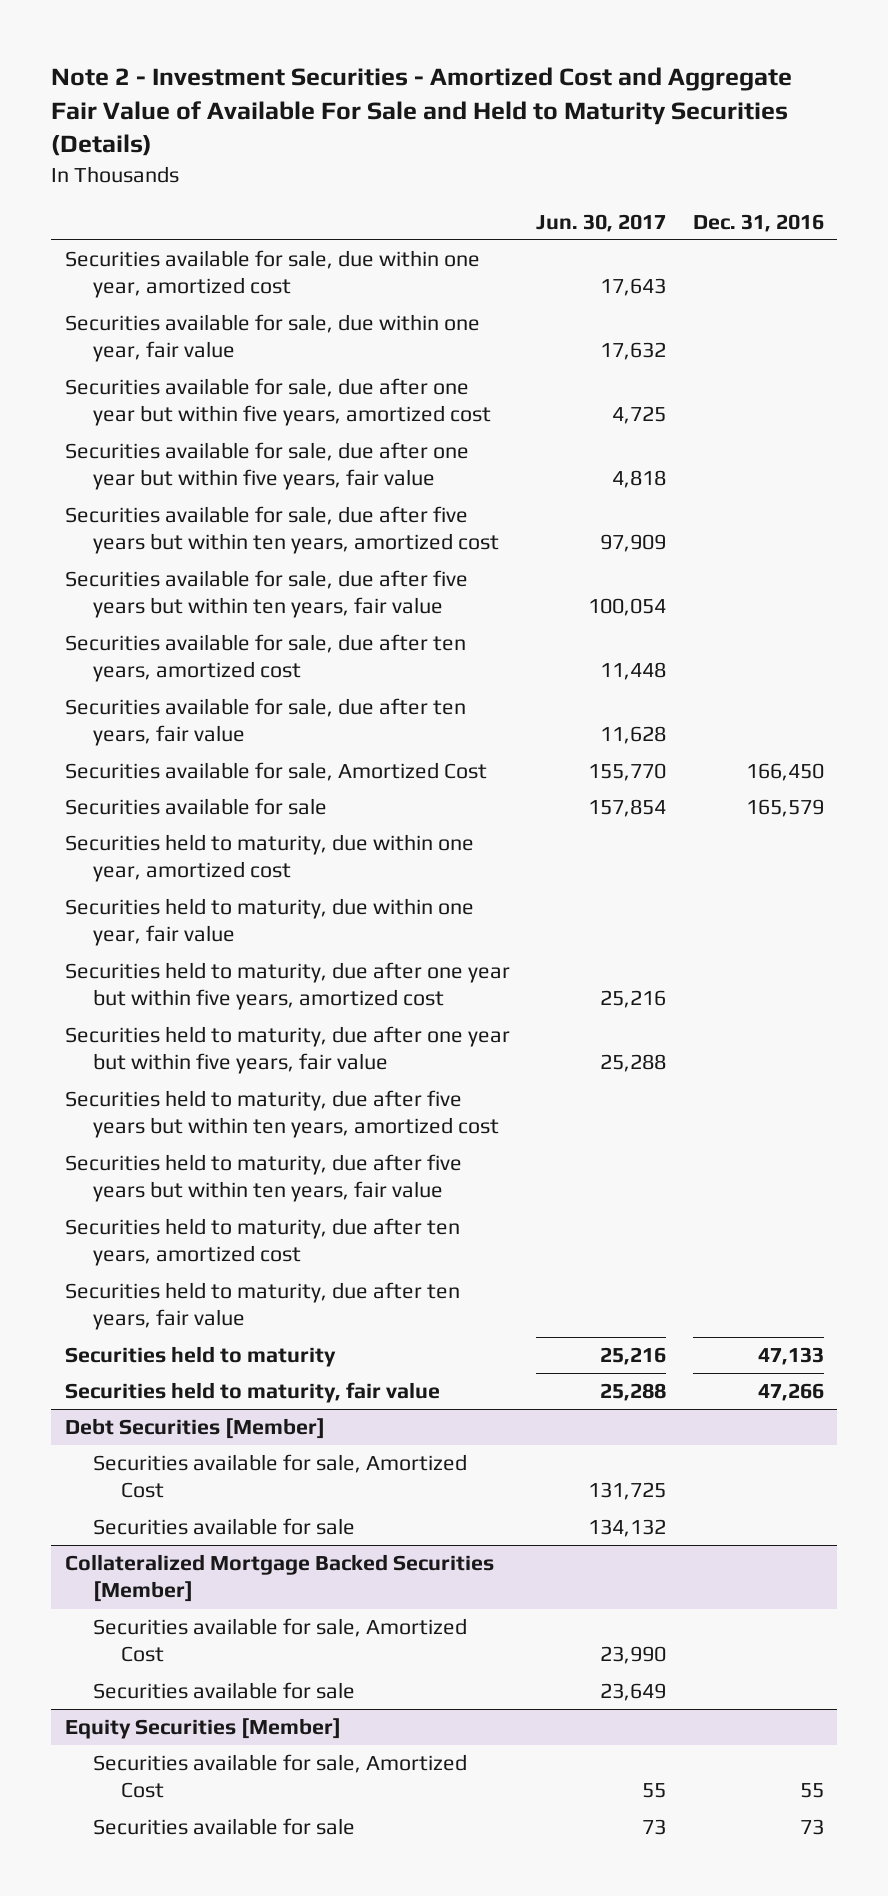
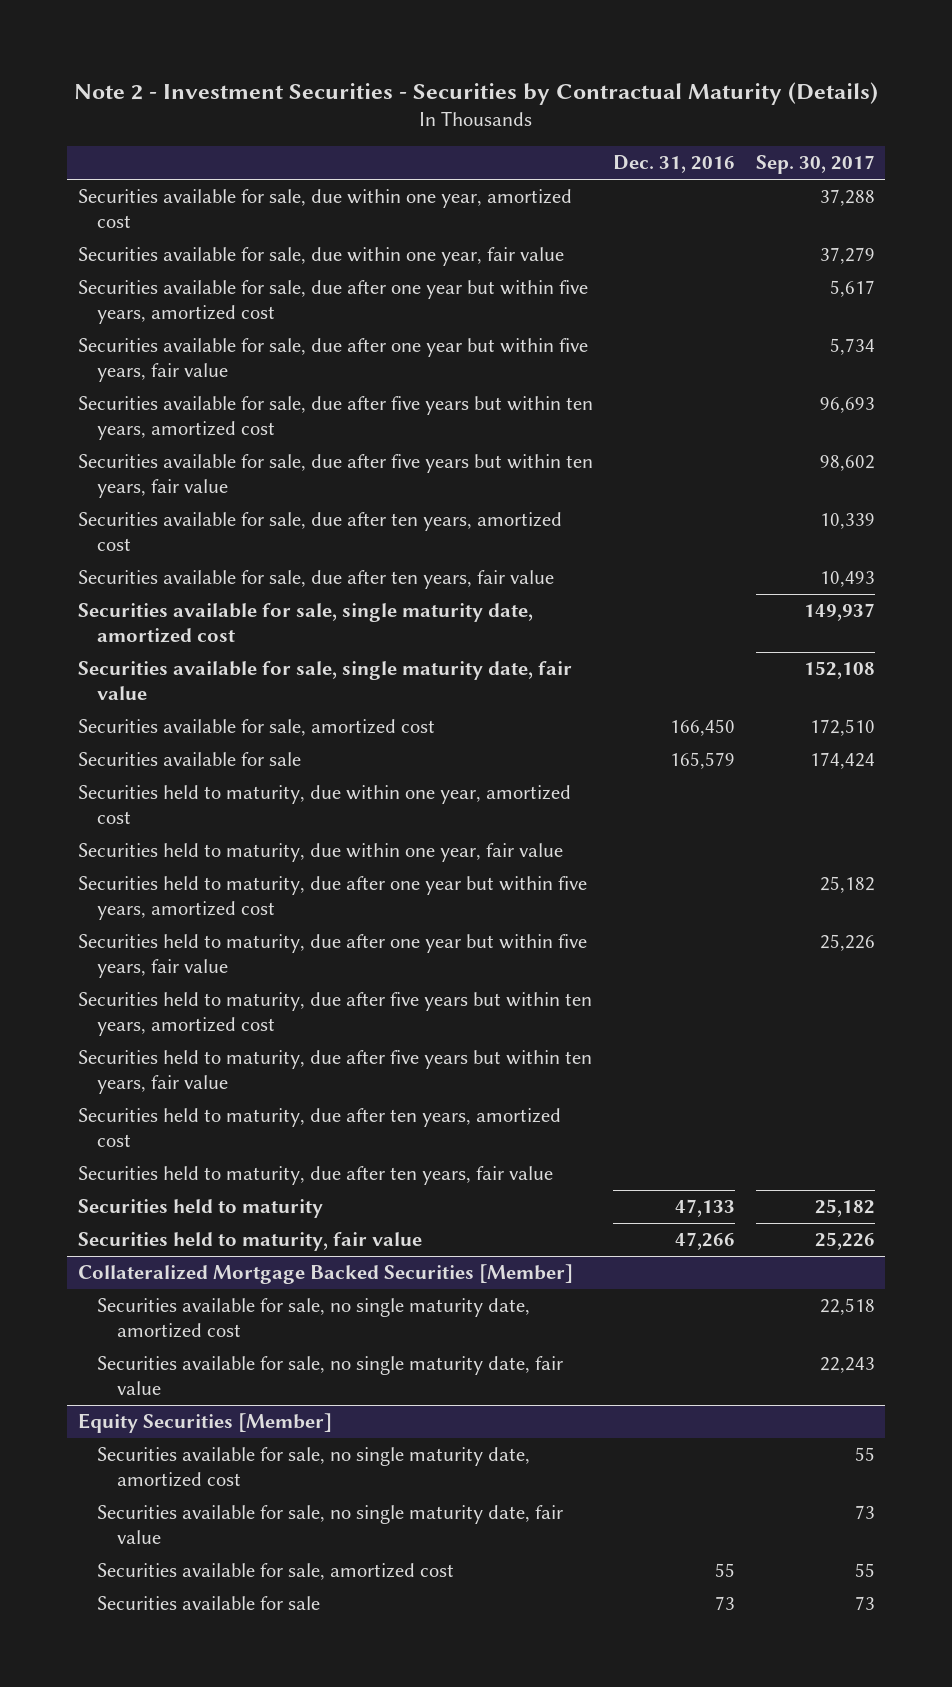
- Note 2 - Investment Securities - Amortized Cost and Aggregate Fair Value of Available For Sale and Held to Maturity Securities (Details)
+ Note 2 - Investment Securities - Securities by Contractual Maturity (Details)
- | Jun. 30, 2017 | Dec. 31, 2016
+ | Dec. 31, 2016 | Sep. 30, 2017
- Securities available for sale, Amortized Cost | 155,770 | 166,450
+ Securities available for sale, single maturity date, amortized cost | | 149,937
+ Securities available for sale, single maturity date, fair value | | 152,108
+ Securities available for sale, amortized cost | 166,450 | 172,510
- Debt Securities [Member]
- Securities available for sale, Amortized Cost | 131,725 |
- Securities available for sale | 134,132 |
@ Collateralized Mortgage Backed Securities [Member]
- Securities available for sale, Amortized Cost | 23,990 |
- Securities available for sale | 23,649 |
+ Securities available for sale, no single maturity date, amortized cost | | 22,518
+ Securities available for sale, no single maturity date, fair value | | 22,243
@ Equity Securities [Member]
- Securities available for sale, Amortized Cost | 55 | 55
+ Securities available for sale, no single maturity date, amortized cost | | 55
+ Securities available for sale, no single maturity date, fair value | | 73
+ Securities available for sale, amortized cost | 55 | 55

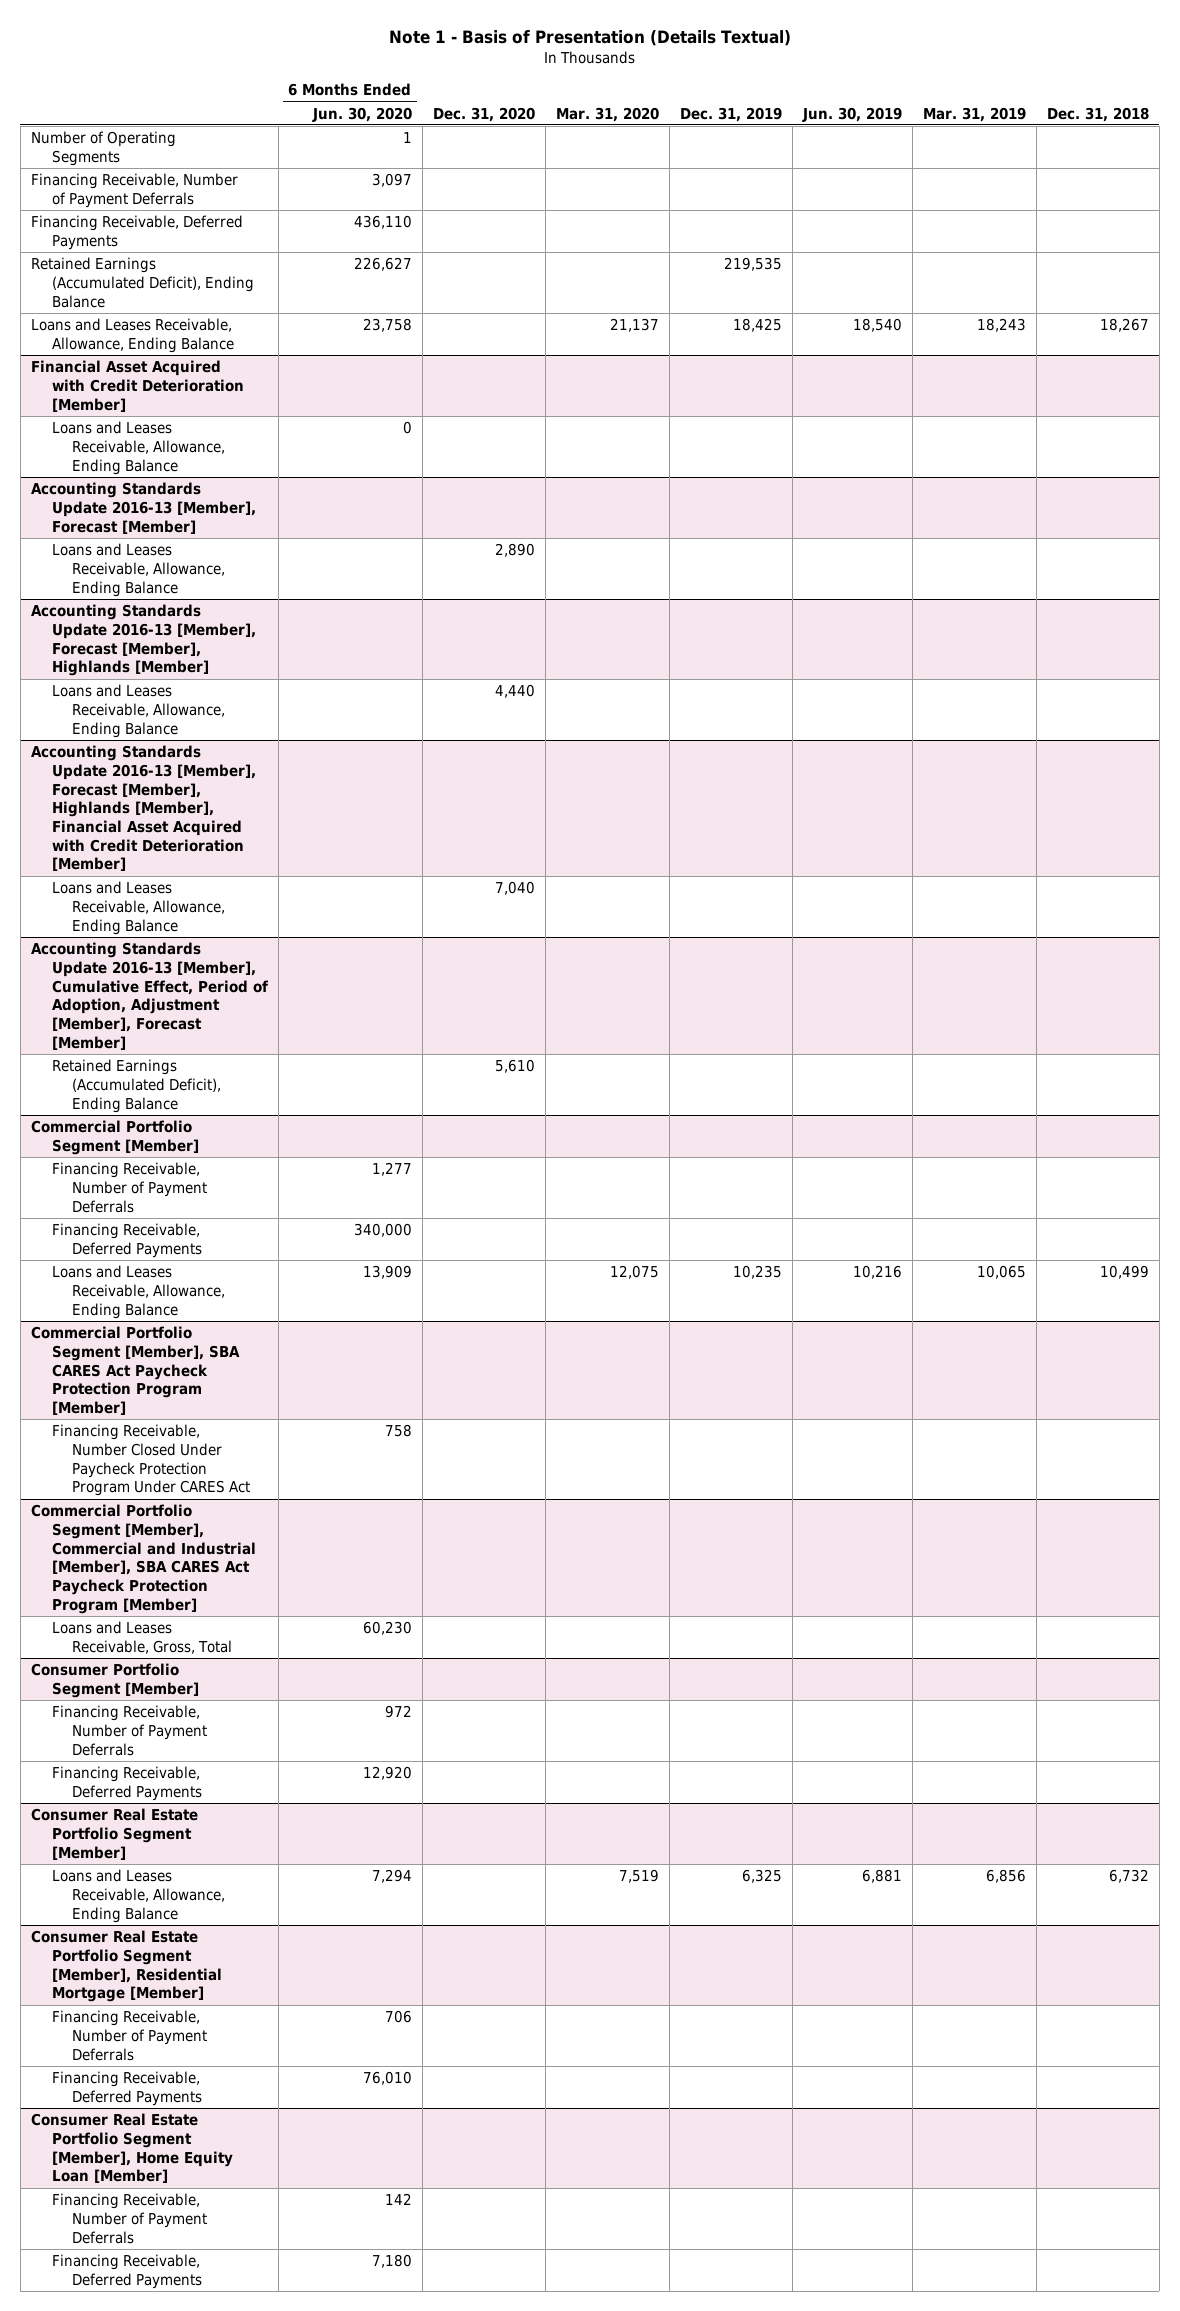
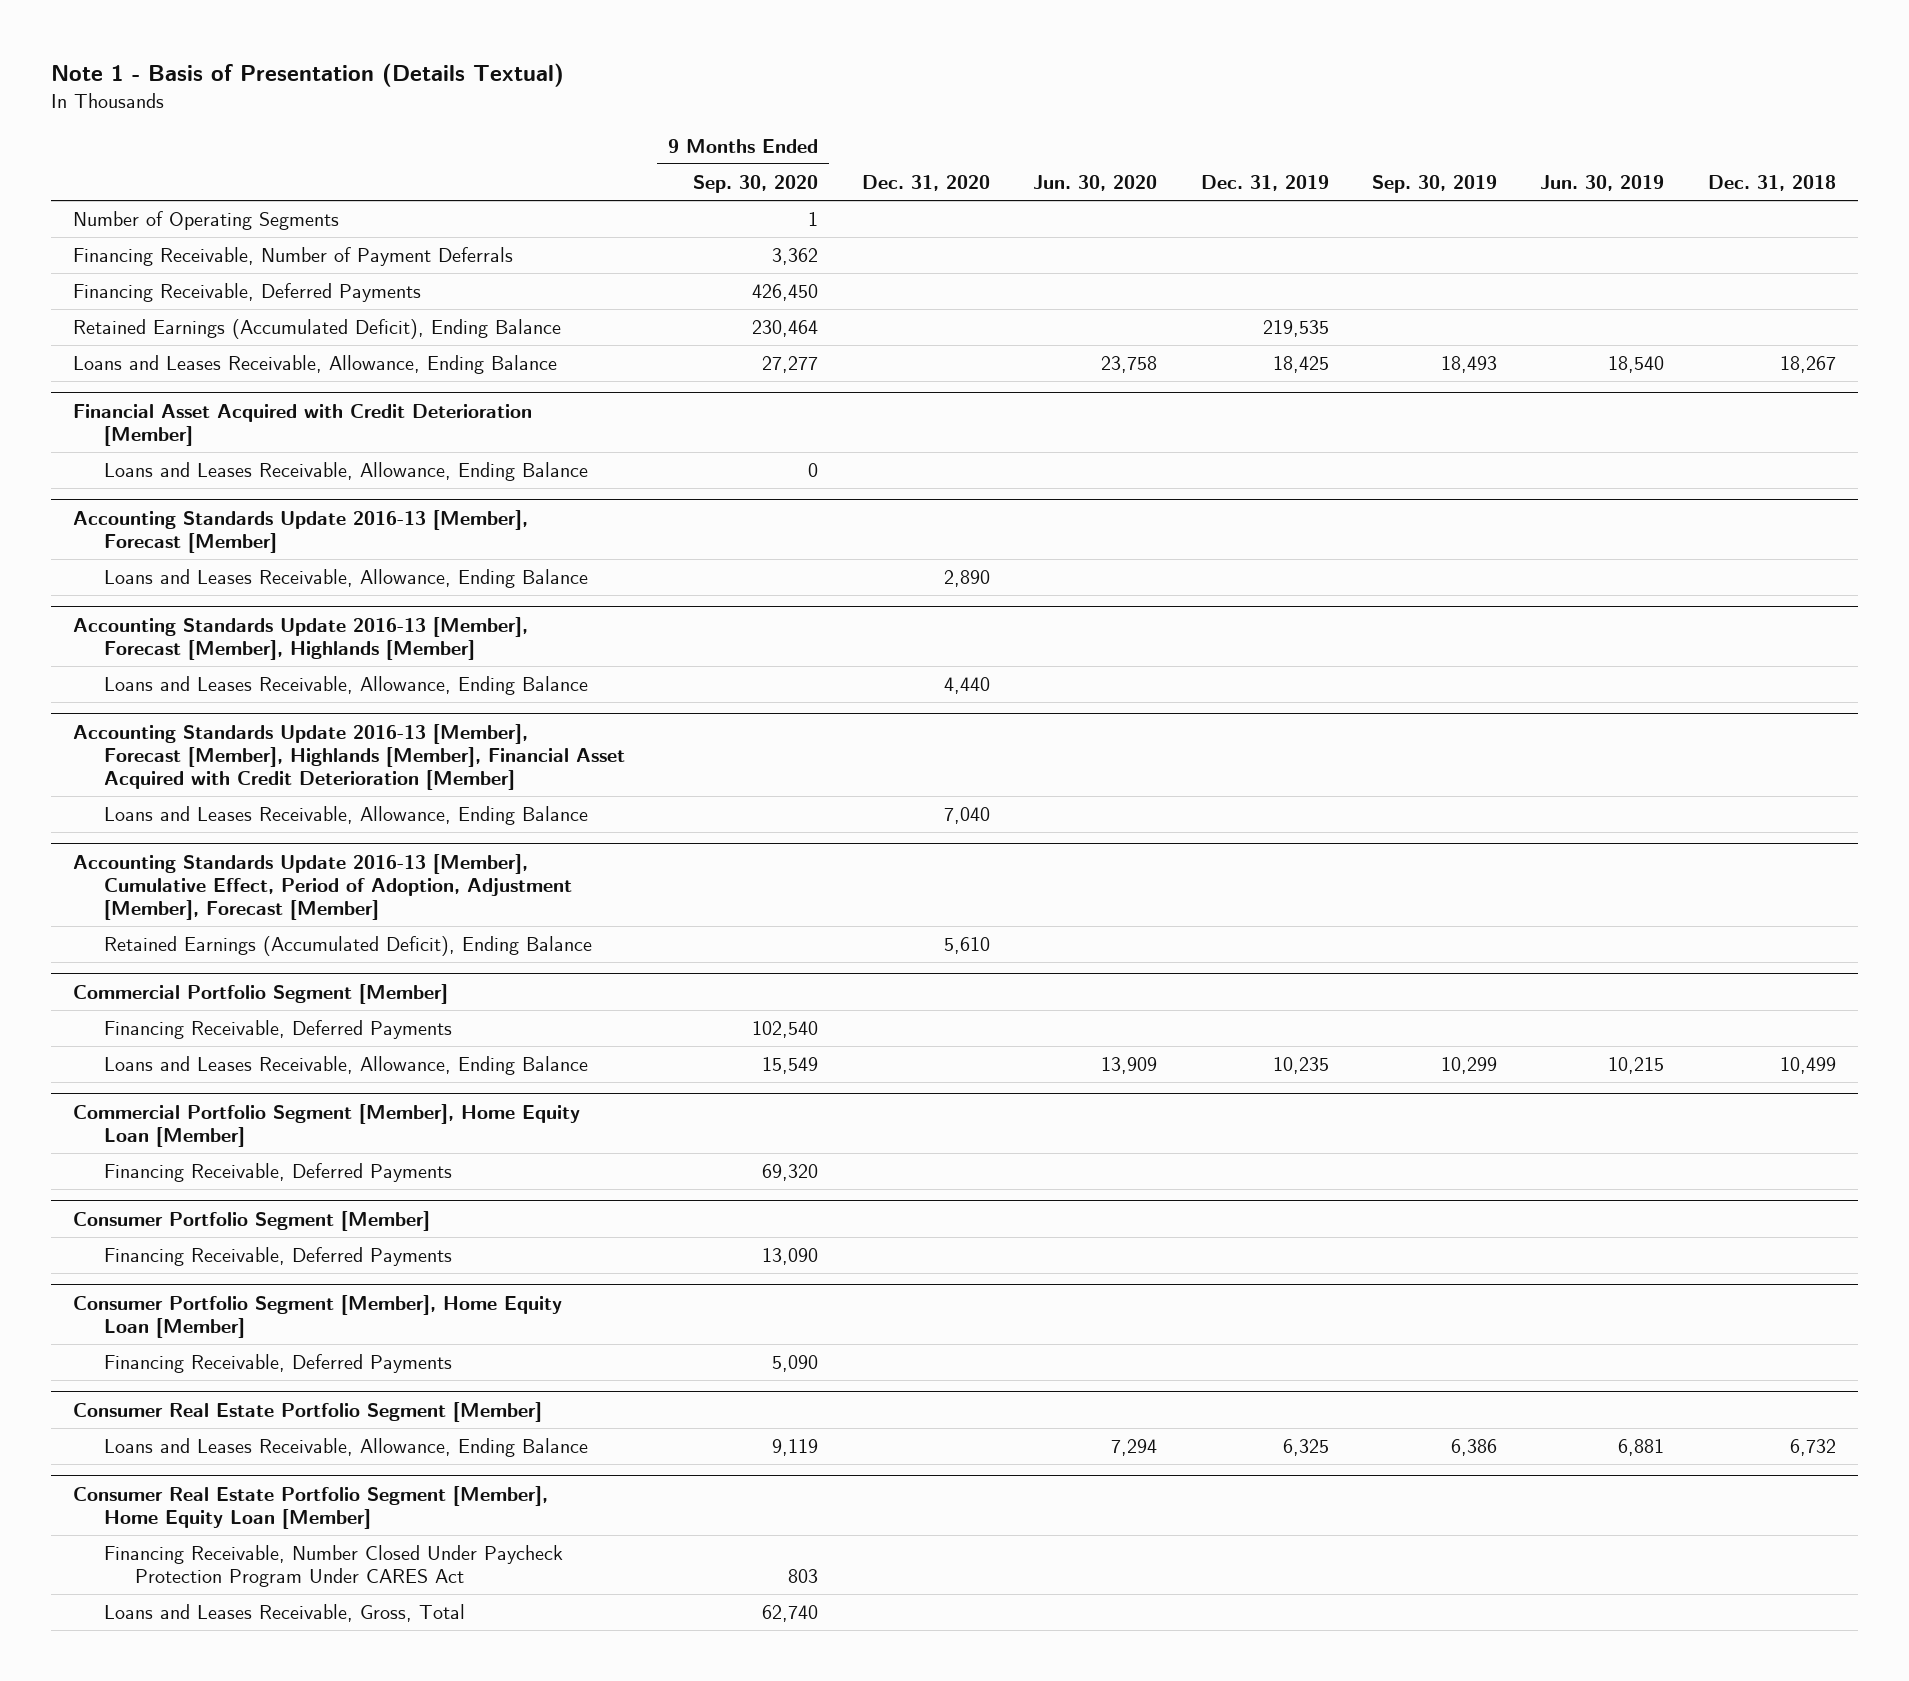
- | 6 Months Ended Jun. 30, 2020 | Dec. 31, 2020 | Mar. 31, 2020 | Dec. 31, 2019 | Jun. 30, 2019 | Mar. 31, 2019 | Dec. 31, 2018
+ | 9 Months Ended Sep. 30, 2020 | Dec. 31, 2020 | Jun. 30, 2020 | Dec. 31, 2019 | Sep. 30, 2019 | Jun. 30, 2019 | Dec. 31, 2018
@ Commercial Portfolio Segment [Member]
- Financing Receivable, Number of Payment Deferrals | 1,277 | | | | | |
- Loans and Leases Receivable, Allowance, Ending Balance | 13,909 | | 12,075 | 10,235 | 10,216 | 10,065 | 10,499
- Commercial Portfolio Segment [Member], SBA CARES Act Paycheck Protection Program [Member]
- Financing Receivable, Number Closed Under Paycheck Protection Program Under CARES Act | 758 | | | | | |
- Commercial Portfolio Segment [Member], Commercial and Industrial [Member], SBA CARES Act Paycheck Protection Program [Member]
- Loans and Leases Receivable, Gross, Total | 60,230 | | | | | |
@ Commercial Portfolio Segment [Member]
+ Loans and Leases Receivable, Allowance, Ending Balance | 15,549 | | 13,909 | 10,235 | 10,299 | 10,215 | 10,499
+ Commercial Portfolio Segment [Member], Home Equity Loan [Member]
+ Financing Receivable, Deferred Payments | 69,320 | | | | | |
@ Consumer Portfolio Segment [Member]
- Financing Receivable, Number of Payment Deferrals | 972 | | | | | |
+ Consumer Portfolio Segment [Member], Home Equity Loan [Member]
+ Financing Receivable, Deferred Payments | 5,090 | | | | | |
- Consumer Real Estate Portfolio Segment [Member], Residential Mortgage [Member]
- Financing Receivable, Number of Payment Deferrals | 706 | | | | | |
- Financing Receivable, Deferred Payments | 76,010 | | | | | |
@ Consumer Real Estate Portfolio Segment [Member], Home Equity Loan [Member]
- Financing Receivable, Number of Payment Deferrals | 142 | | | | | |
- Financing Receivable, Deferred Payments | 7,180 | | | | | |
+ Financing Receivable, Number Closed Under Paycheck Protection Program Under CARES Act | 803 | | | | | |
+ Loans and Leases Receivable, Gross, Total | 62,740 | | | | | |

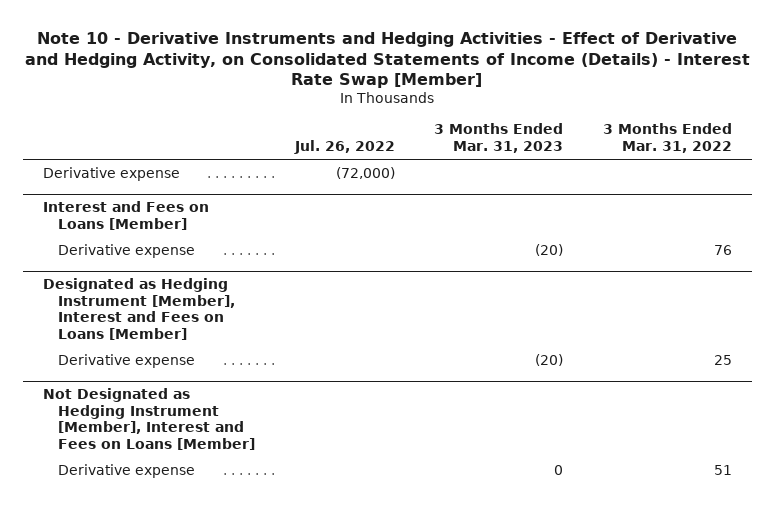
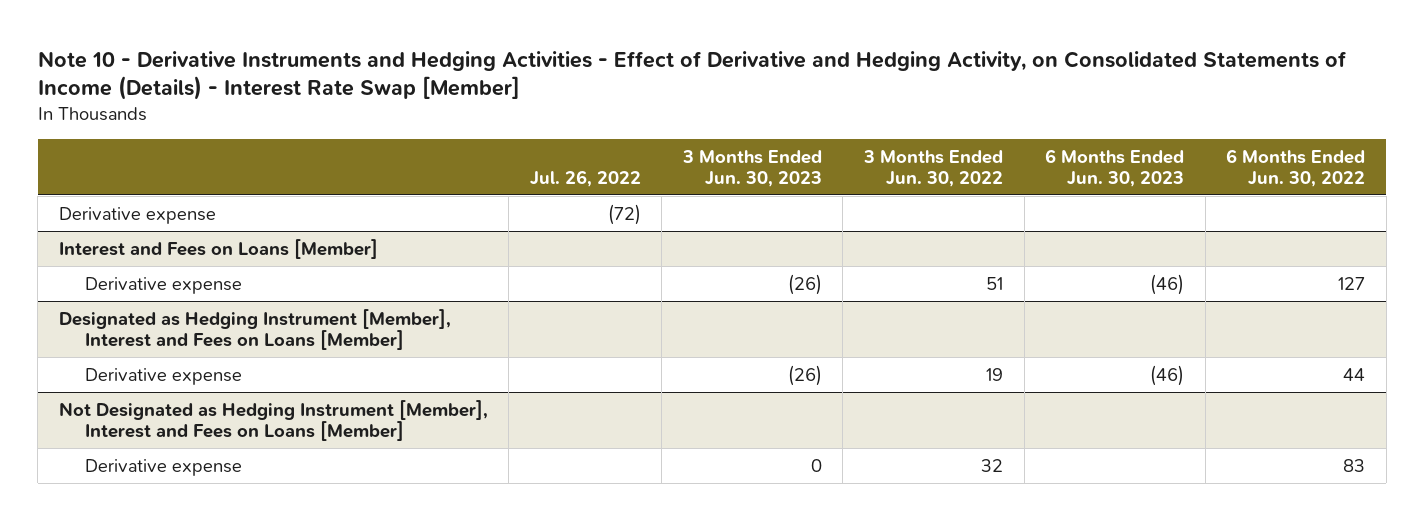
- | Jul. 26, 2022 | 3 Months Ended Mar. 31, 2023 | 3 Months Ended Mar. 31, 2022
+ | Jul. 26, 2022 | 3 Months Ended Jun. 30, 2023 | 3 Months Ended Jun. 30, 2022 | 6 Months Ended Jun. 30, 2023 | 6 Months Ended Jun. 30, 2022
- Derivative expense | (72,000) | |
+ Derivative expense | (72) | | | |

